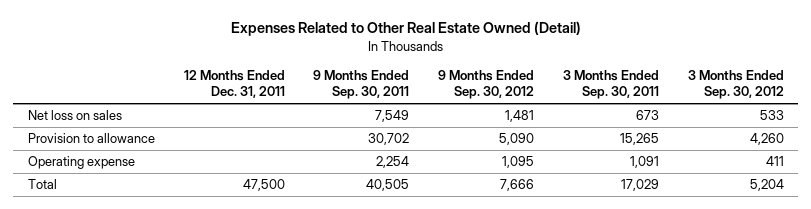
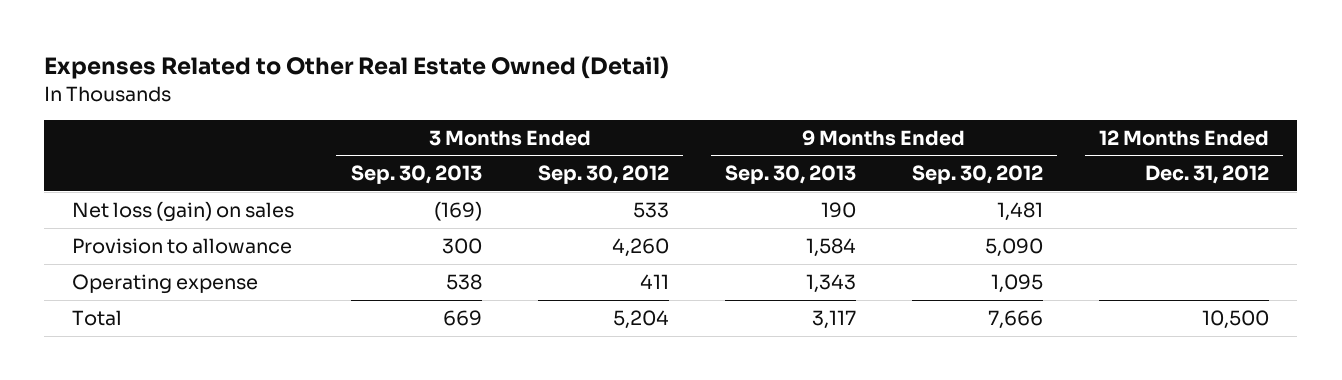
- | 12 Months Ended Dec. 31, 2011 | 9 Months Ended Sep. 30, 2011 | 9 Months Ended Sep. 30, 2012 | 3 Months Ended Sep. 30, 2011 | 3 Months Ended Sep. 30, 2012
+ | 3 Months Ended Sep. 30, 2013 | 3 Months Ended Sep. 30, 2012 | 9 Months Ended Sep. 30, 2013 | 9 Months Ended Sep. 30, 2012 | 12 Months Ended Dec. 31, 2012
- Net loss on sales | | 7,549 | 1,481 | 673 | 533
+ Net loss (gain) on sales | (169) | 533 | 190 | 1,481 |

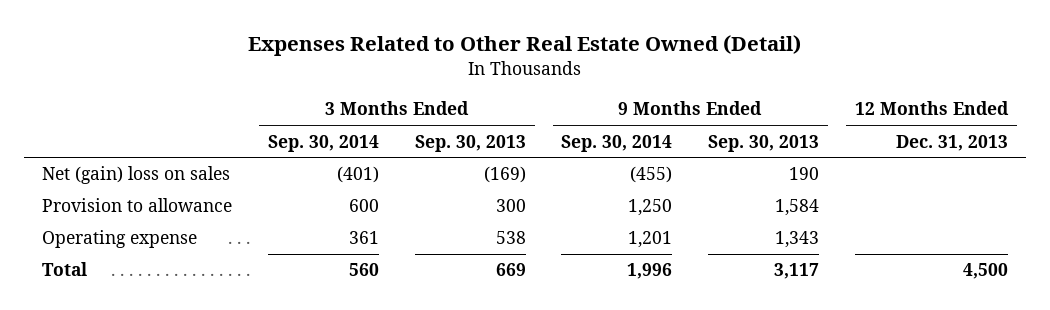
- | 3 Months Ended Sep. 30, 2013 | 3 Months Ended Sep. 30, 2012 | 9 Months Ended Sep. 30, 2013 | 9 Months Ended Sep. 30, 2012 | 12 Months Ended Dec. 31, 2012
+ | 3 Months Ended Sep. 30, 2014 | 3 Months Ended Sep. 30, 2013 | 9 Months Ended Sep. 30, 2014 | 9 Months Ended Sep. 30, 2013 | 12 Months Ended Dec. 31, 2013
- Net loss (gain) on sales | (169) | 533 | 190 | 1,481 |
+ Net (gain) loss on sales | (401) | (169) | (455) | 190 |

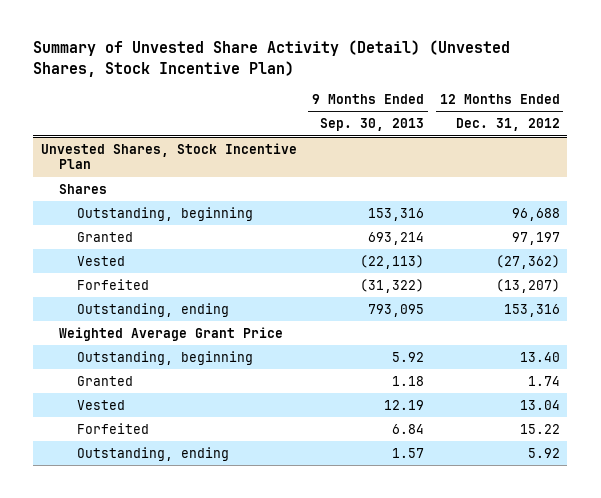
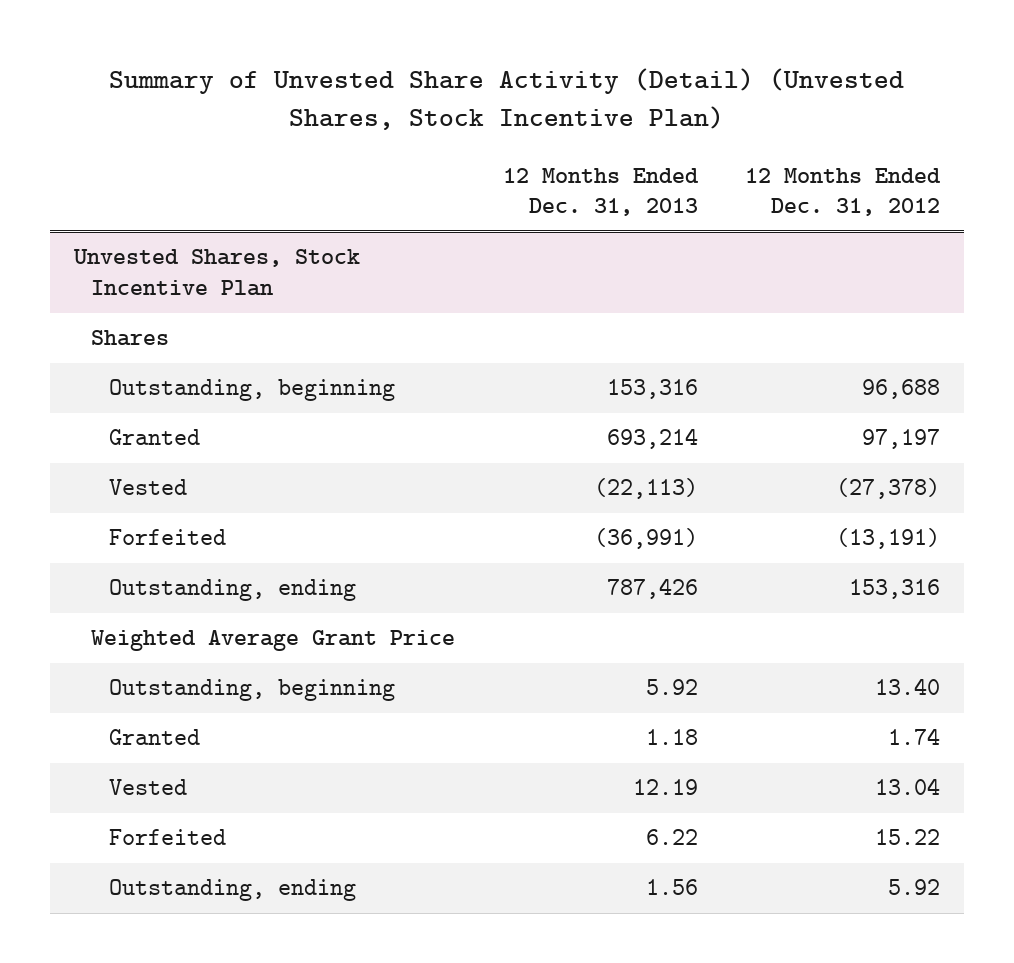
- | 9 Months Ended Sep. 30, 2013 | 12 Months Ended Dec. 31, 2012
+ | 12 Months Ended Dec. 31, 2013 | 12 Months Ended Dec. 31, 2012
@ Unvested Shares, Stock Incentive Plan
- Vested | (22,113) | (27,362)
- Forfeited | (31,322) | (13,207)
+ Vested | (22,113) | (27,378)
+ Forfeited | (36,991) | (13,191)

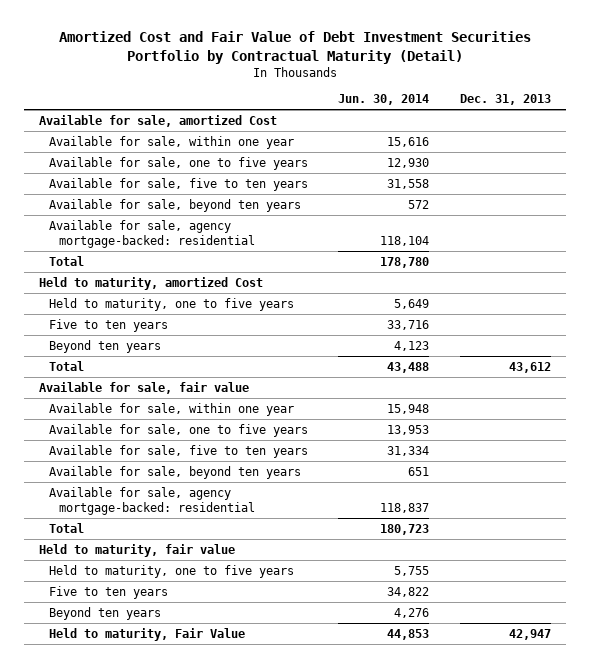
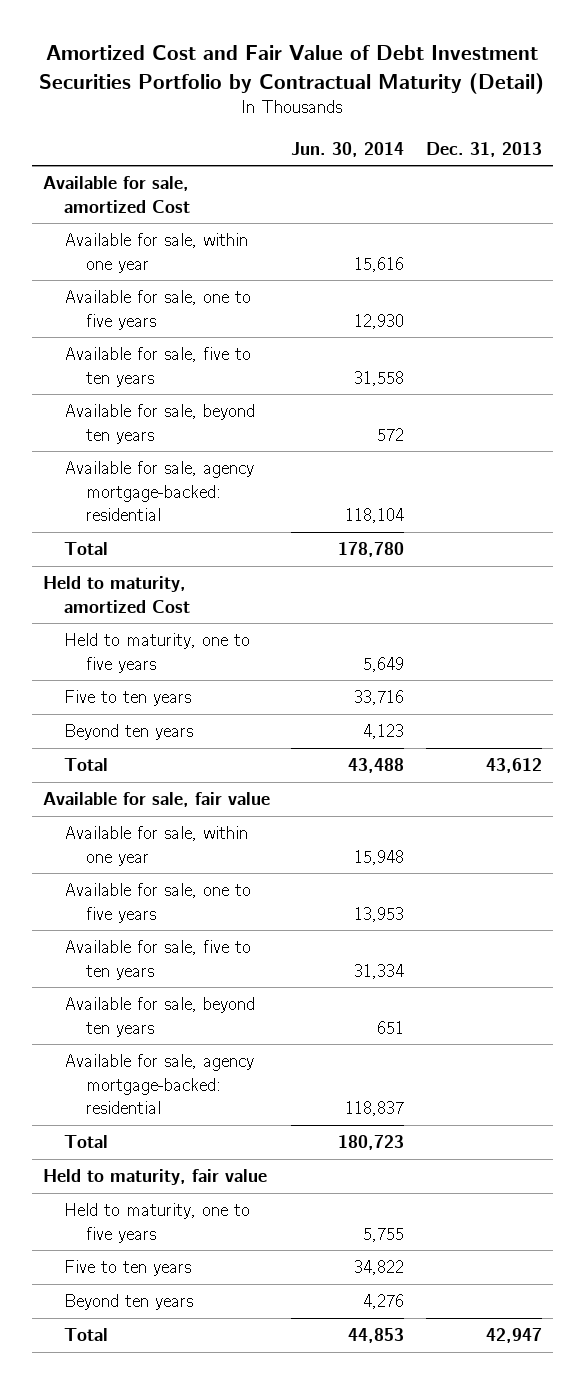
- Held to maturity, Fair Value | 44,853 | 42,947
+ Total | 44,853 | 42,947

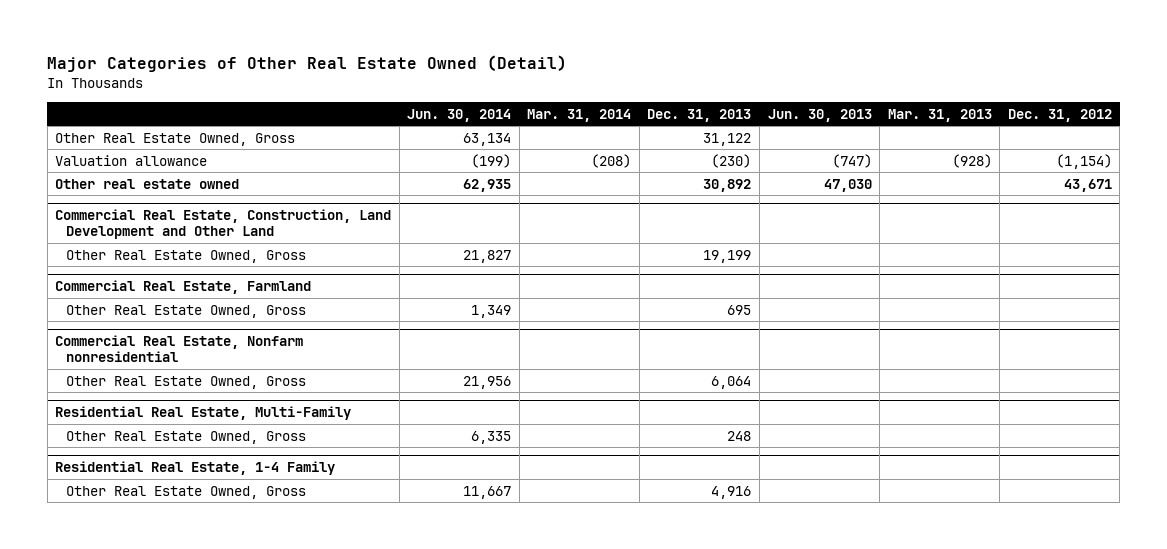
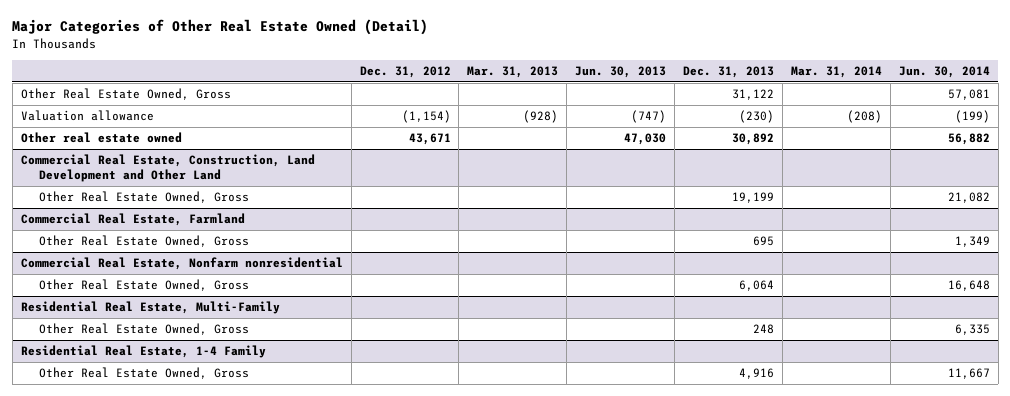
- | Jun. 30, 2014 | Mar. 31, 2014 | Dec. 31, 2013 | Jun. 30, 2013 | Mar. 31, 2013 | Dec. 31, 2012
+ | Dec. 31, 2012 | Mar. 31, 2013 | Jun. 30, 2013 | Dec. 31, 2013 | Mar. 31, 2014 | Jun. 30, 2014
- Other Real Estate Owned, Gross | 63,134 | | 31,122 | | |
+ Other Real Estate Owned, Gross | | | | 31,122 | | 57,081
- Other real estate owned | 62,935 | | 30,892 | 47,030 | | 43,671
+ Other real estate owned | 43,671 | | 47,030 | 30,892 | | 56,882
@ Commercial Real Estate, Construction, Land Development and Other Land
- Other Real Estate Owned, Gross | 21,827 | | 19,199 | | |
+ Other Real Estate Owned, Gross | | | | 19,199 | | 21,082
@ Commercial Real Estate, Nonfarm nonresidential
- Other Real Estate Owned, Gross | 21,956 | | 6,064 | | |
+ Other Real Estate Owned, Gross | | | | 6,064 | | 16,648

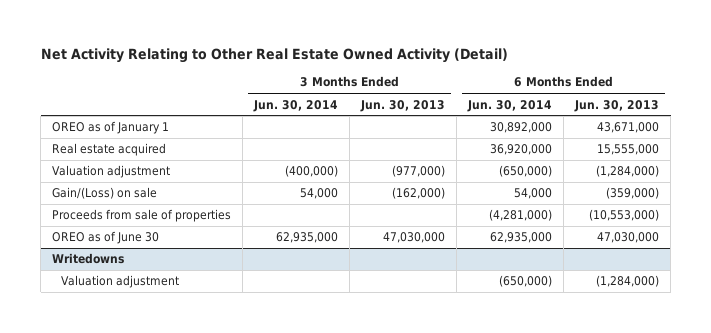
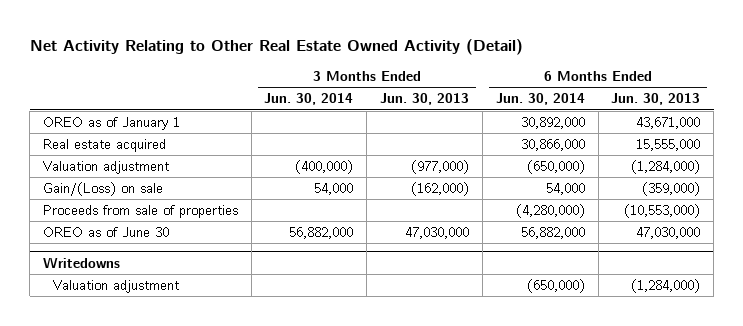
- Real estate acquired | | | 36,920,000 | 15,555,000
+ Real estate acquired | | | 30,866,000 | 15,555,000
- Proceeds from sale of properties | | | (4,281,000) | (10,553,000)
- OREO as of June 30 | 62,935,000 | 47,030,000 | 62,935,000 | 47,030,000
+ Proceeds from sale of properties | | | (4,280,000) | (10,553,000)
+ OREO as of June 30 | 56,882,000 | 47,030,000 | 56,882,000 | 47,030,000

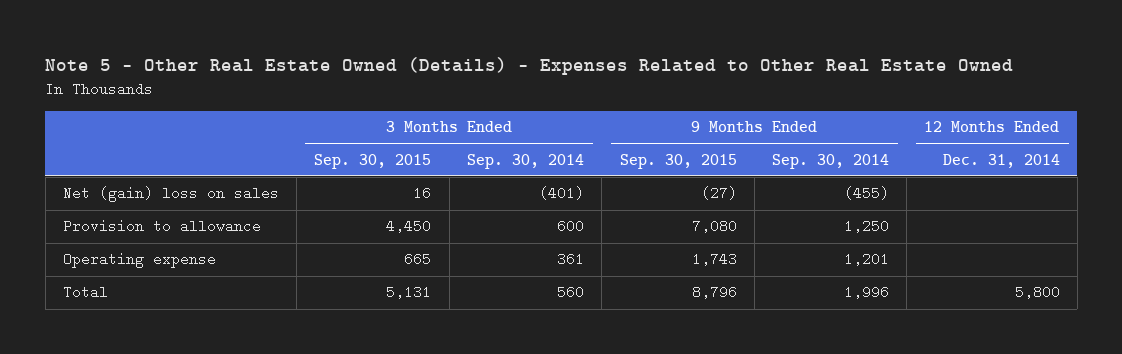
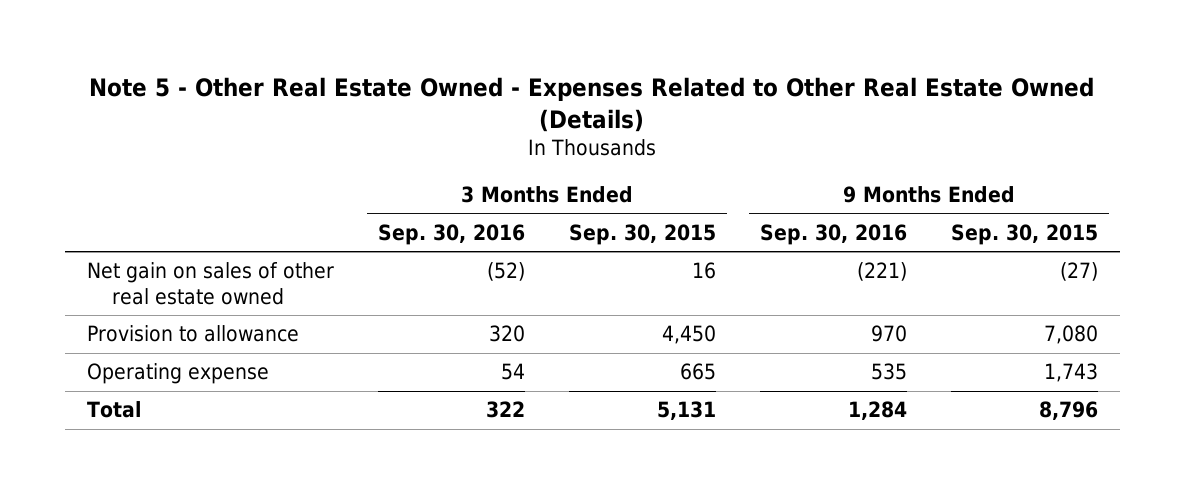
- Note 5 - Other Real Estate Owned (Details) - Expenses Related to Other Real Estate Owned
+ Note 5 - Other Real Estate Owned - Expenses Related to Other Real Estate Owned (Details)
- | 3 Months Ended Sep. 30, 2015 | 3 Months Ended Sep. 30, 2014 | 9 Months Ended Sep. 30, 2015 | 9 Months Ended Sep. 30, 2014 | 12 Months Ended Dec. 31, 2014
+ | 3 Months Ended Sep. 30, 2016 | 3 Months Ended Sep. 30, 2015 | 9 Months Ended Sep. 30, 2016 | 9 Months Ended Sep. 30, 2015
- Net (gain) loss on sales | 16 | (401) | (27) | (455) |
+ Net gain on sales of other real estate owned | (52) | 16 | (221) | (27)

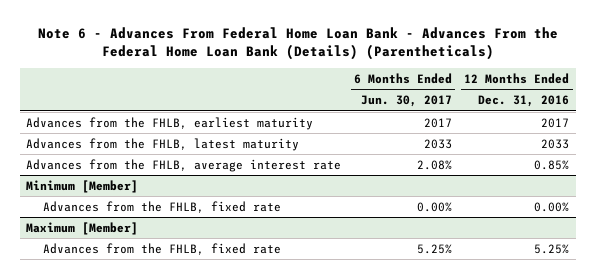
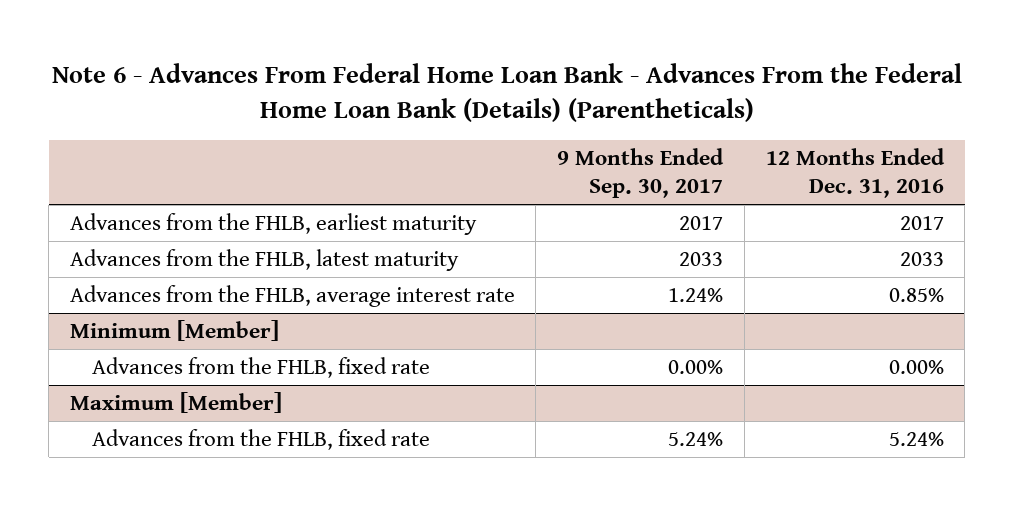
- | 6 Months Ended Jun. 30, 2017 | 12 Months Ended Dec. 31, 2016
+ | 9 Months Ended Sep. 30, 2017 | 12 Months Ended Dec. 31, 2016
@ Maximum [Member]
- Advances from the FHLB, fixed rate | 5.25% | 5.25%
+ Advances from the FHLB, fixed rate | 5.24% | 5.24%

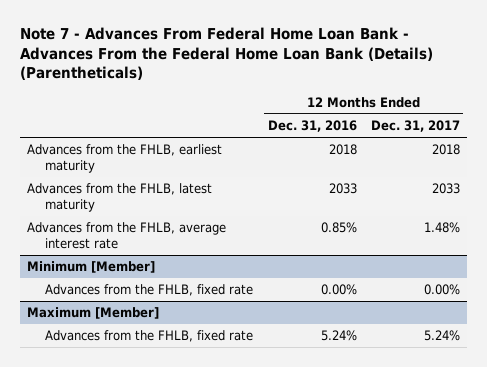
- Note 6 - Advances From Federal Home Loan Bank - Advances From the Federal Home Loan Bank (Details) (Parentheticals)
+ Note 7 - Advances From Federal Home Loan Bank - Advances From the Federal Home Loan Bank (Details) (Parentheticals)
- | 9 Months Ended Sep. 30, 2017 | 12 Months Ended Dec. 31, 2016
+ | 12 Months Ended Dec. 31, 2016 | 12 Months Ended Dec. 31, 2017
- Advances from the FHLB, earliest maturity | 2017 | 2017
+ Advances from the FHLB, earliest maturity | 2018 | 2018

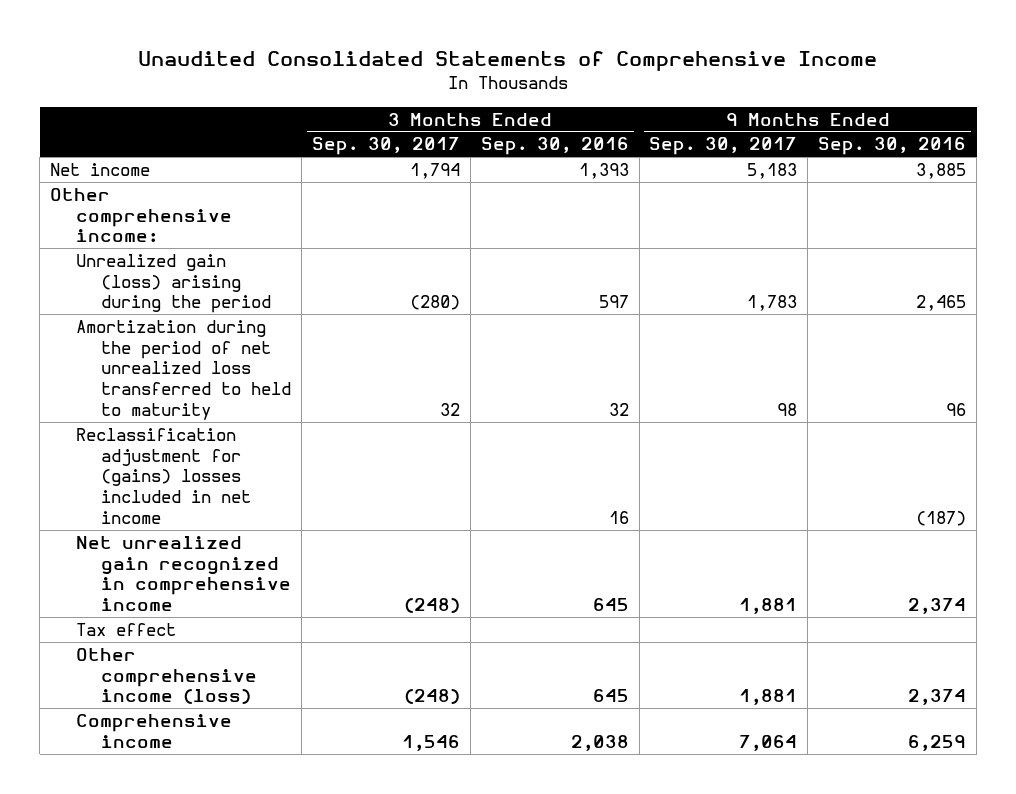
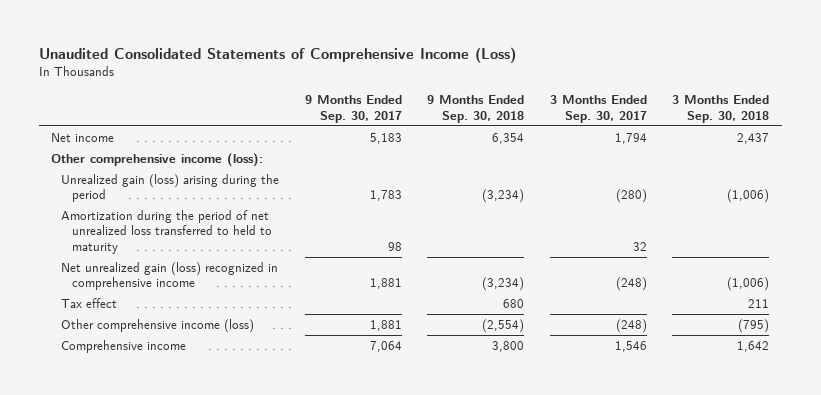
- Unaudited Consolidated Statements of Comprehensive Income
+ Unaudited Consolidated Statements of Comprehensive Income (Loss)
- | 3 Months Ended Sep. 30, 2017 | 3 Months Ended Sep. 30, 2016 | 9 Months Ended Sep. 30, 2017 | 9 Months Ended Sep. 30, 2016
+ | 9 Months Ended Sep. 30, 2017 | 9 Months Ended Sep. 30, 2018 | 3 Months Ended Sep. 30, 2017 | 3 Months Ended Sep. 30, 2018
- Other comprehensive income:
+ Other comprehensive income (loss):
- Reclassification adjustment for (gains) losses included in net income | | 16 | | (187)
- Net unrealized gain recognized in comprehensive income | (248) | 645 | 1,881 | 2,374
+ Net unrealized gain (loss) recognized in comprehensive income | 1,881 | (3,234) | (248) | (1,006)

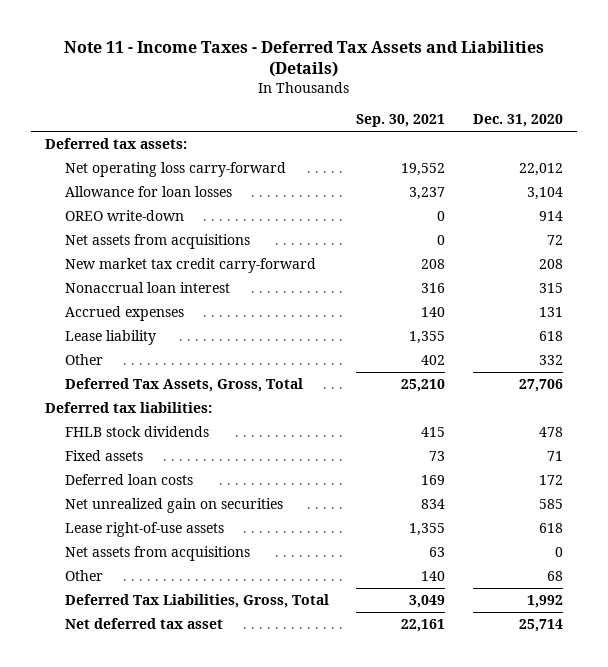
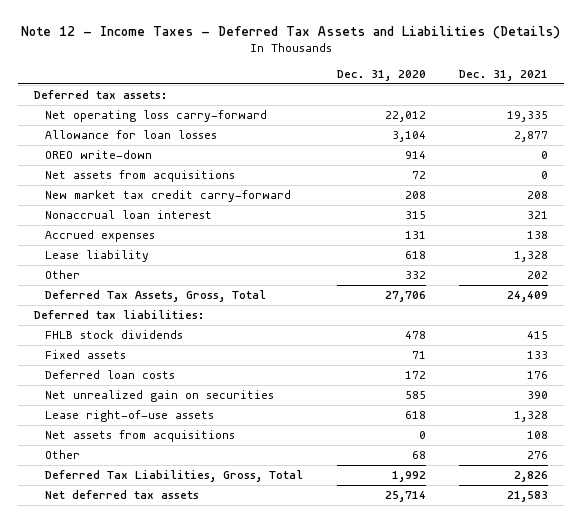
- Note 11 - Income Taxes - Deferred Tax Assets and Liabilities (Details)
+ Note 12 - Income Taxes - Deferred Tax Assets and Liabilities (Details)
- | Sep. 30, 2021 | Dec. 31, 2020
+ | Dec. 31, 2020 | Dec. 31, 2021
- Net deferred tax asset | 22,161 | 25,714
+ Net deferred tax assets | 25,714 | 21,583

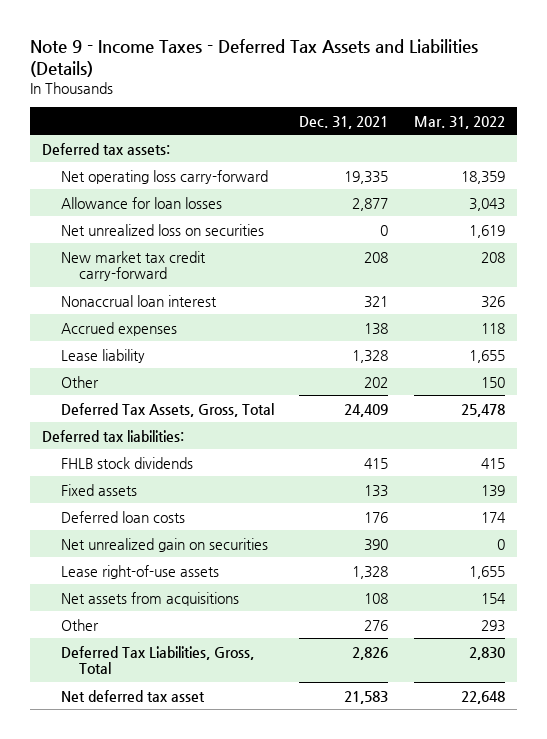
- Note 12 - Income Taxes - Deferred Tax Assets and Liabilities (Details)
+ Note 9 - Income Taxes - Deferred Tax Assets and Liabilities (Details)
- | Dec. 31, 2020 | Dec. 31, 2021
+ | Dec. 31, 2021 | Mar. 31, 2022
- OREO write-down | 914 | 0
- Net assets from acquisitions | 72 | 0
+ Net unrealized loss on securities | 0 | 1,619
- Net deferred tax assets | 25,714 | 21,583
+ Net deferred tax asset | 21,583 | 22,648

